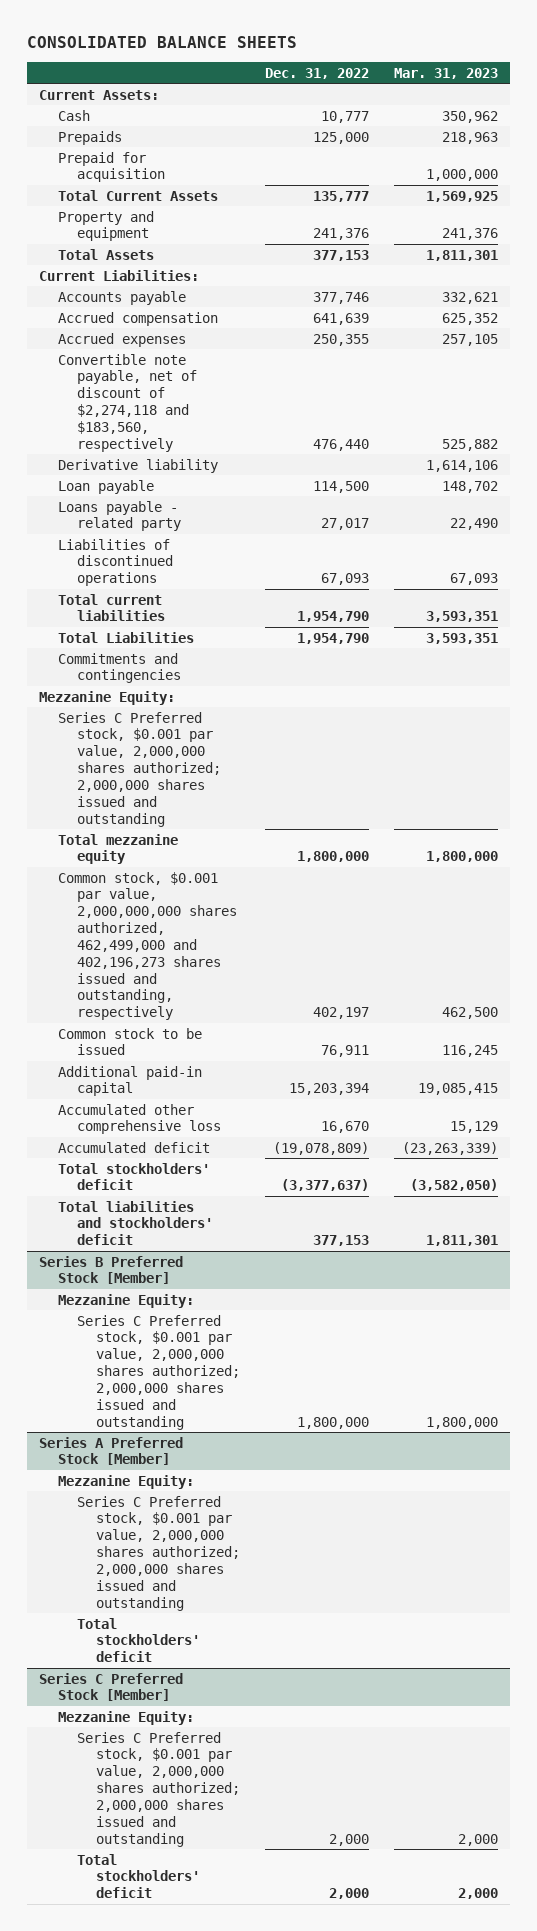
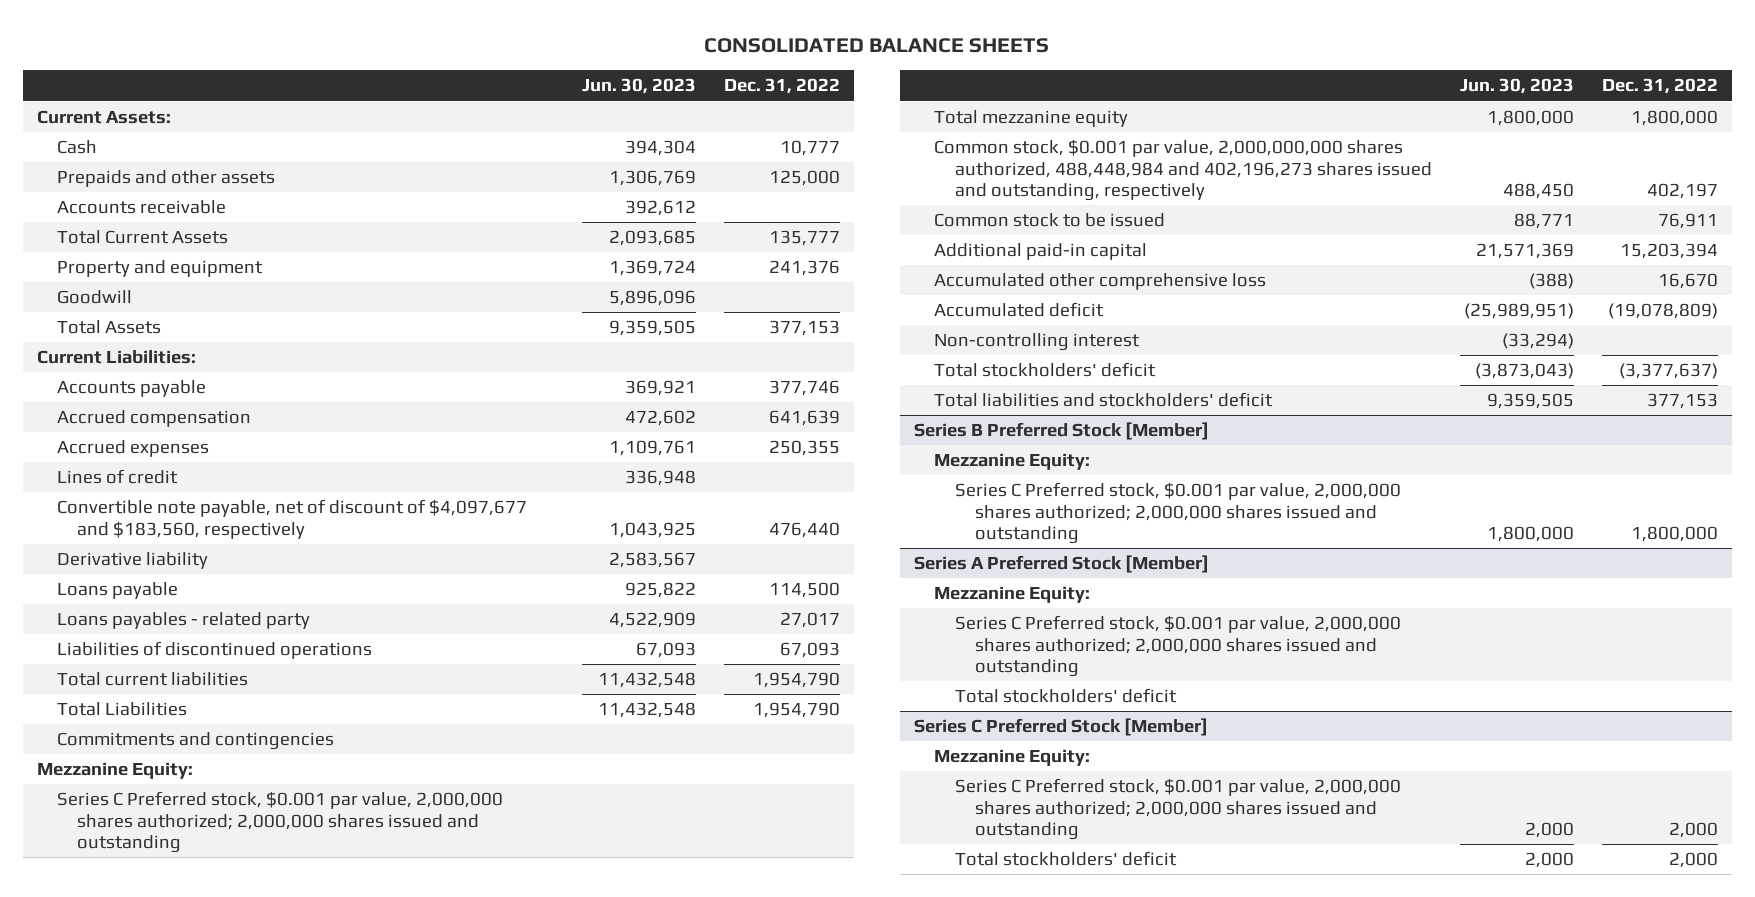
- | Dec. 31, 2022 | Mar. 31, 2023
+ | Jun. 30, 2023 | Dec. 31, 2022
- Prepaids | 125,000 | 218,963
- Prepaid for acquisition | | 1,000,000
+ Prepaids and other assets | 1,306,769 | 125,000
+ Accounts receivable | 392,612 |
+ Goodwill | 5,896,096 |
- Convertible note payable, net of discount of $2,274,118 and $183,560, respectively | 476,440 | 525,882
+ Lines of credit | 336,948 |
+ Convertible note payable, net of discount of $4,097,677 and $183,560, respectively | 1,043,925 | 476,440
- Loan payable | 114,500 | 148,702
- Loans payable - related party | 27,017 | 22,490
+ Loans payable | 925,822 | 114,500
+ Loans payables - related party | 4,522,909 | 27,017
- Common stock, $0.001 par value, 2,000,000,000 shares authorized, 462,499,000 and 402,196,273 shares issued and outstanding, respectively | 402,197 | 462,500
+ Common stock, $0.001 par value, 2,000,000,000 shares authorized, 488,448,984 and 402,196,273 shares issued and outstanding, respectively | 488,450 | 402,197
+ Non-controlling interest | (33,294) |

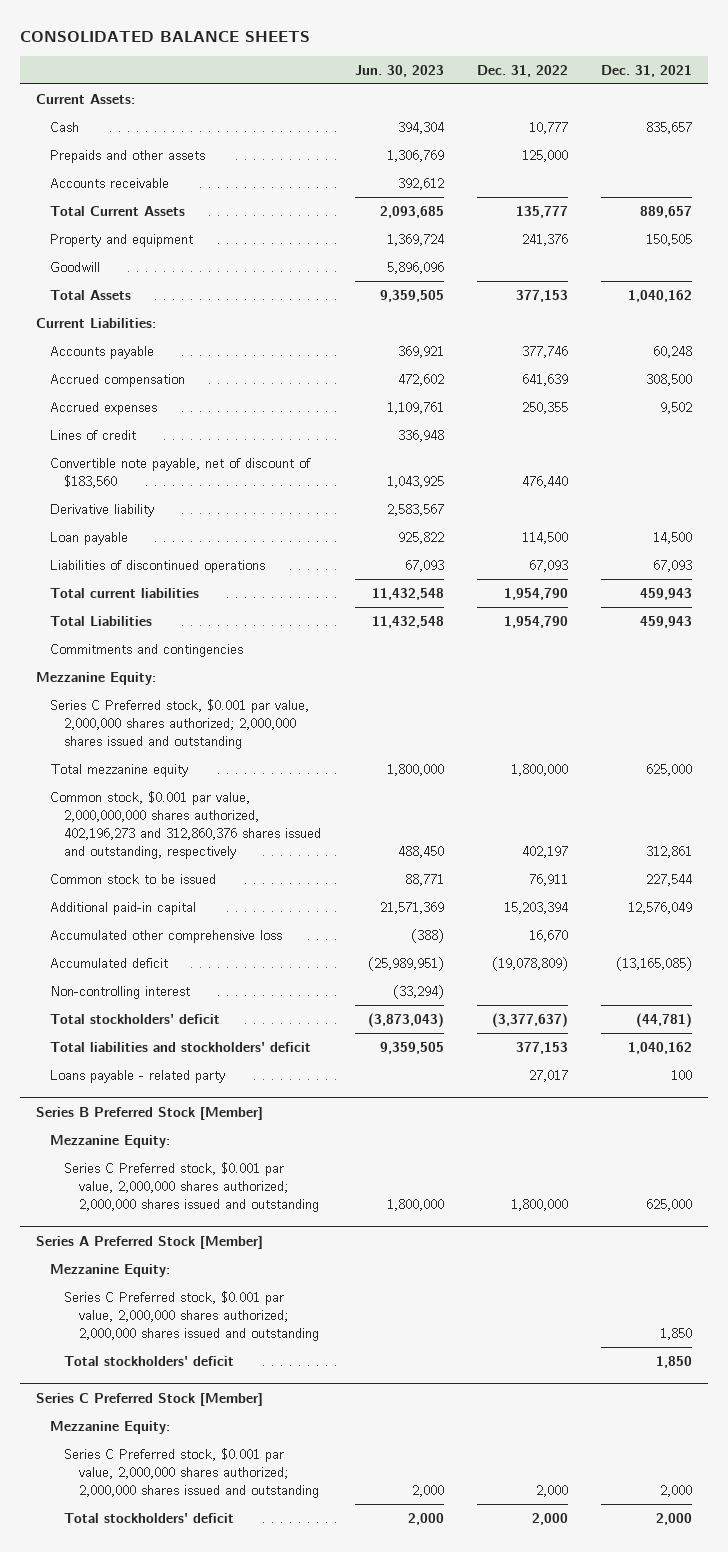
- | Jun. 30, 2023 | Dec. 31, 2022
+ | Jun. 30, 2023 | Dec. 31, 2022 | Dec. 31, 2021
- Convertible note payable, net of discount of $4,097,677 and $183,560, respectively | 1,043,925 | 476,440
+ Convertible note payable, net of discount of $183,560 | 1,043,925 | 476,440 |
- Loans payable | 925,822 | 114,500
- Loans payables - related party | 4,522,909 | 27,017
+ Loan payable | 925,822 | 114,500 | 14,500
- Common stock, $0.001 par value, 2,000,000,000 shares authorized, 488,448,984 and 402,196,273 shares issued and outstanding, respectively | 488,450 | 402,197
+ Common stock, $0.001 par value, 2,000,000,000 shares authorized, 402,196,273 and 312,860,376 shares issued and outstanding, respectively | 488,450 | 402,197 | 312,861
+ Loans payable - related party | | 27,017 | 100

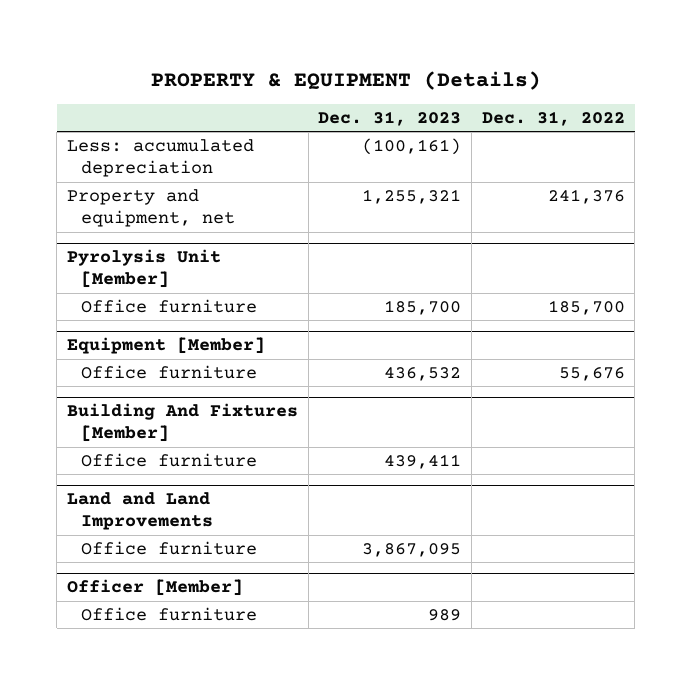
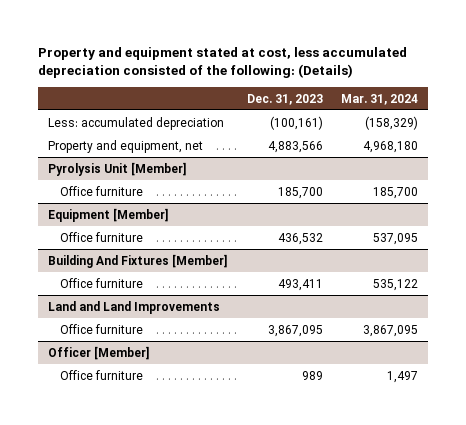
- PROPERTY & EQUIPMENT (Details)
+ Property and equipment stated at cost, less accumulated depreciation consisted of the following: (Details)
- | Dec. 31, 2023 | Dec. 31, 2022
+ | Dec. 31, 2023 | Mar. 31, 2024
- Property and equipment, net | 1,255,321 | 241,376
+ Property and equipment, net | 4,883,566 | 4,968,180
@ Building And Fixtures [Member]
- Office furniture | 439,411 |
+ Office furniture | 493,411 | 535,122

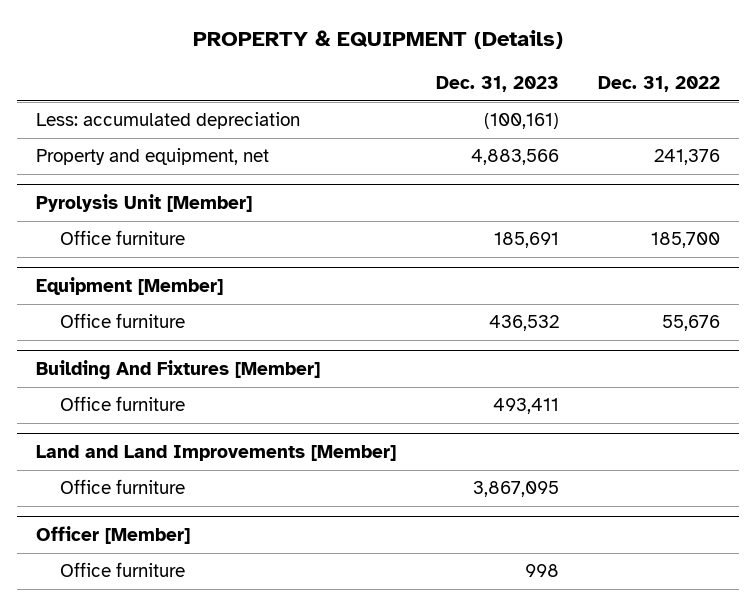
- Property and equipment stated at cost, less accumulated depreciation consisted of the following: (Details)
+ PROPERTY & EQUIPMENT (Details)
- | Dec. 31, 2023 | Mar. 31, 2024
+ | Dec. 31, 2023 | Dec. 31, 2022
@ Pyrolysis Unit [Member]
- Office furniture | 185,700 | 185,700
+ Office furniture | 185,691 | 185,700
- Land and Land Improvements
+ Land and Land Improvements [Member]
@ Officer [Member]
- Office furniture | 989 | 1,497
+ Office furniture | 998 |

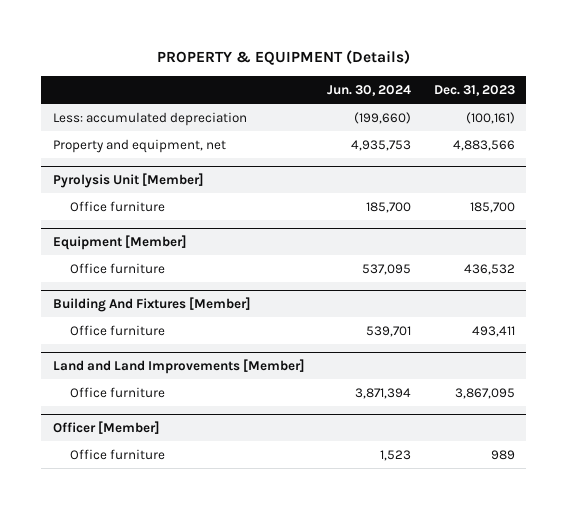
- | Dec. 31, 2023 | Dec. 31, 2022
+ | Jun. 30, 2024 | Dec. 31, 2023
@ Pyrolysis Unit [Member]
- Office furniture | 185,691 | 185,700
+ Office furniture | 185,700 | 185,700
@ Officer [Member]
- Office furniture | 998 |
+ Office furniture | 1,523 | 989

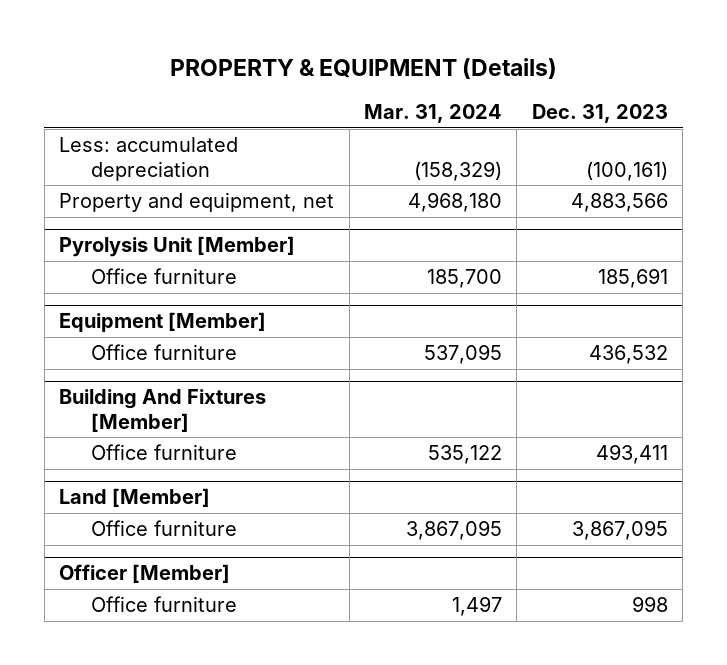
- | Jun. 30, 2024 | Dec. 31, 2023
+ | Mar. 31, 2024 | Dec. 31, 2023
@ Pyrolysis Unit [Member]
- Office furniture | 185,700 | 185,700
+ Office furniture | 185,700 | 185,691
- Land and Land Improvements [Member]
+ Land [Member]
@ Officer [Member]
- Office furniture | 1,523 | 989
+ Office furniture | 1,497 | 998

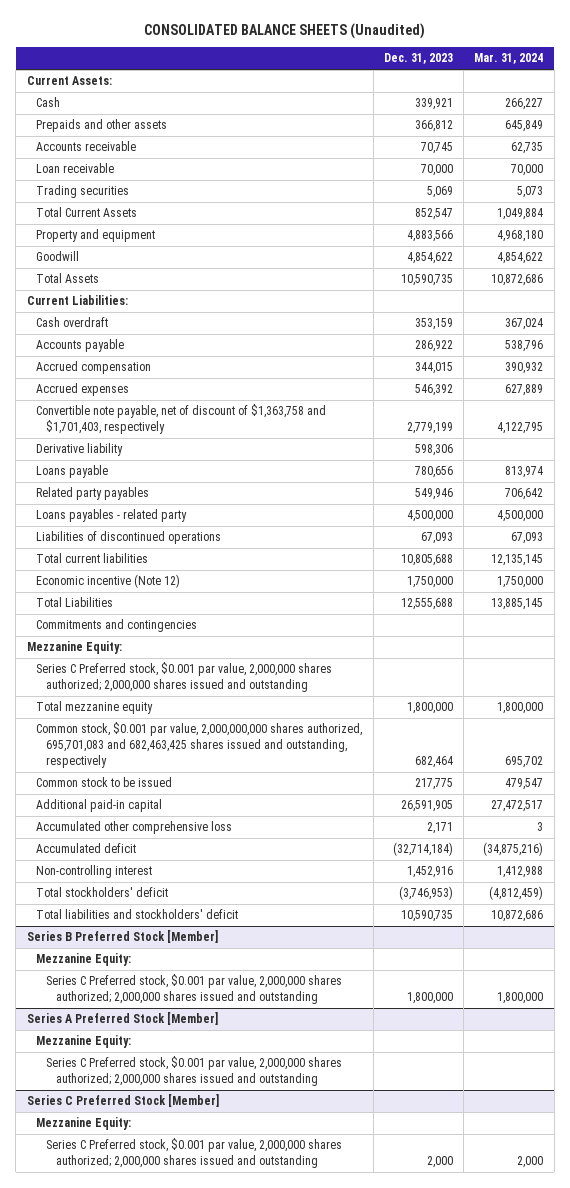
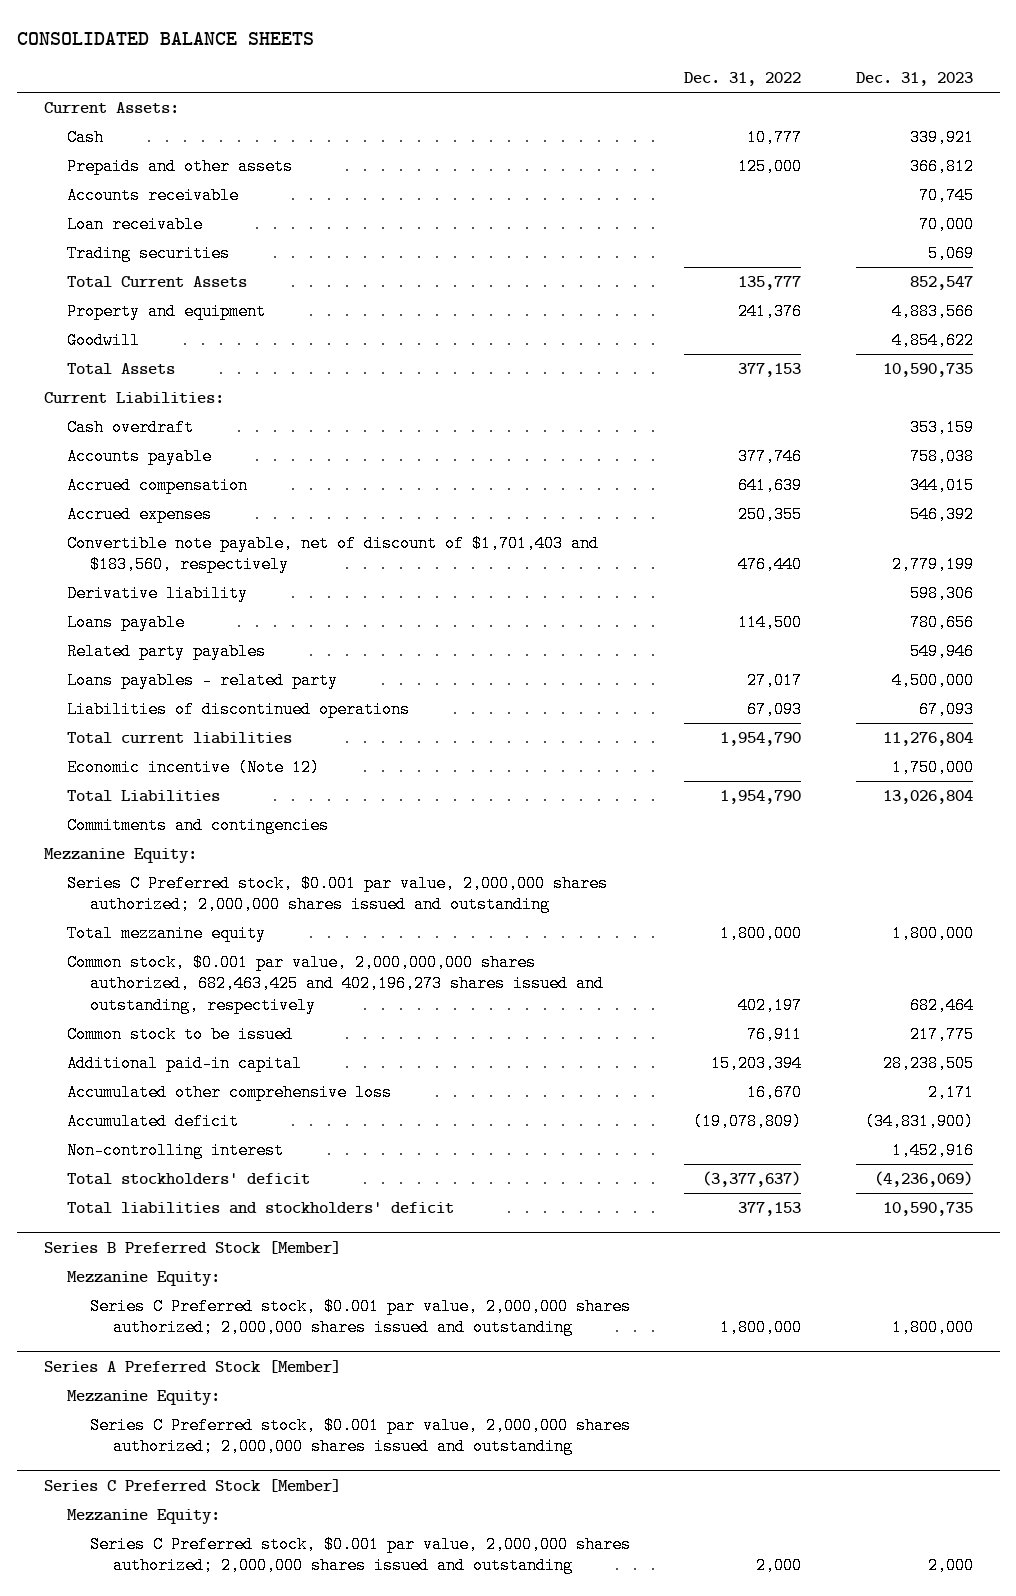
- CONSOLIDATED BALANCE SHEETS (Unaudited)
+ CONSOLIDATED BALANCE SHEETS
- | Dec. 31, 2023 | Mar. 31, 2024
+ | Dec. 31, 2022 | Dec. 31, 2023
- Accounts payable | 286,922 | 538,796
+ Accounts payable | 377,746 | 758,038
- Convertible note payable, net of discount of $1,363,758 and $1,701,403, respectively | 2,779,199 | 4,122,795
+ Convertible note payable, net of discount of $1,701,403 and $183,560, respectively | 476,440 | 2,779,199
- Total current liabilities | 10,805,688 | 12,135,145
+ Total current liabilities | 1,954,790 | 11,276,804
- Total Liabilities | 12,555,688 | 13,885,145
+ Total Liabilities | 1,954,790 | 13,026,804
- Common stock, $0.001 par value, 2,000,000,000 shares authorized, 695,701,083 and 682,463,425 shares issued and outstanding, respectively | 682,464 | 695,702
+ Common stock, $0.001 par value, 2,000,000,000 shares authorized, 682,463,425 and 402,196,273 shares issued and outstanding, respectively | 402,197 | 682,464
- Additional paid-in capital | 26,591,905 | 27,472,517
+ Additional paid-in capital | 15,203,394 | 28,238,505
- Accumulated deficit | (32,714,184) | (34,875,216)
+ Accumulated deficit | (19,078,809) | (34,831,900)
- Total stockholders' deficit | (3,746,953) | (4,812,459)
+ Total stockholders' deficit | (3,377,637) | (4,236,069)

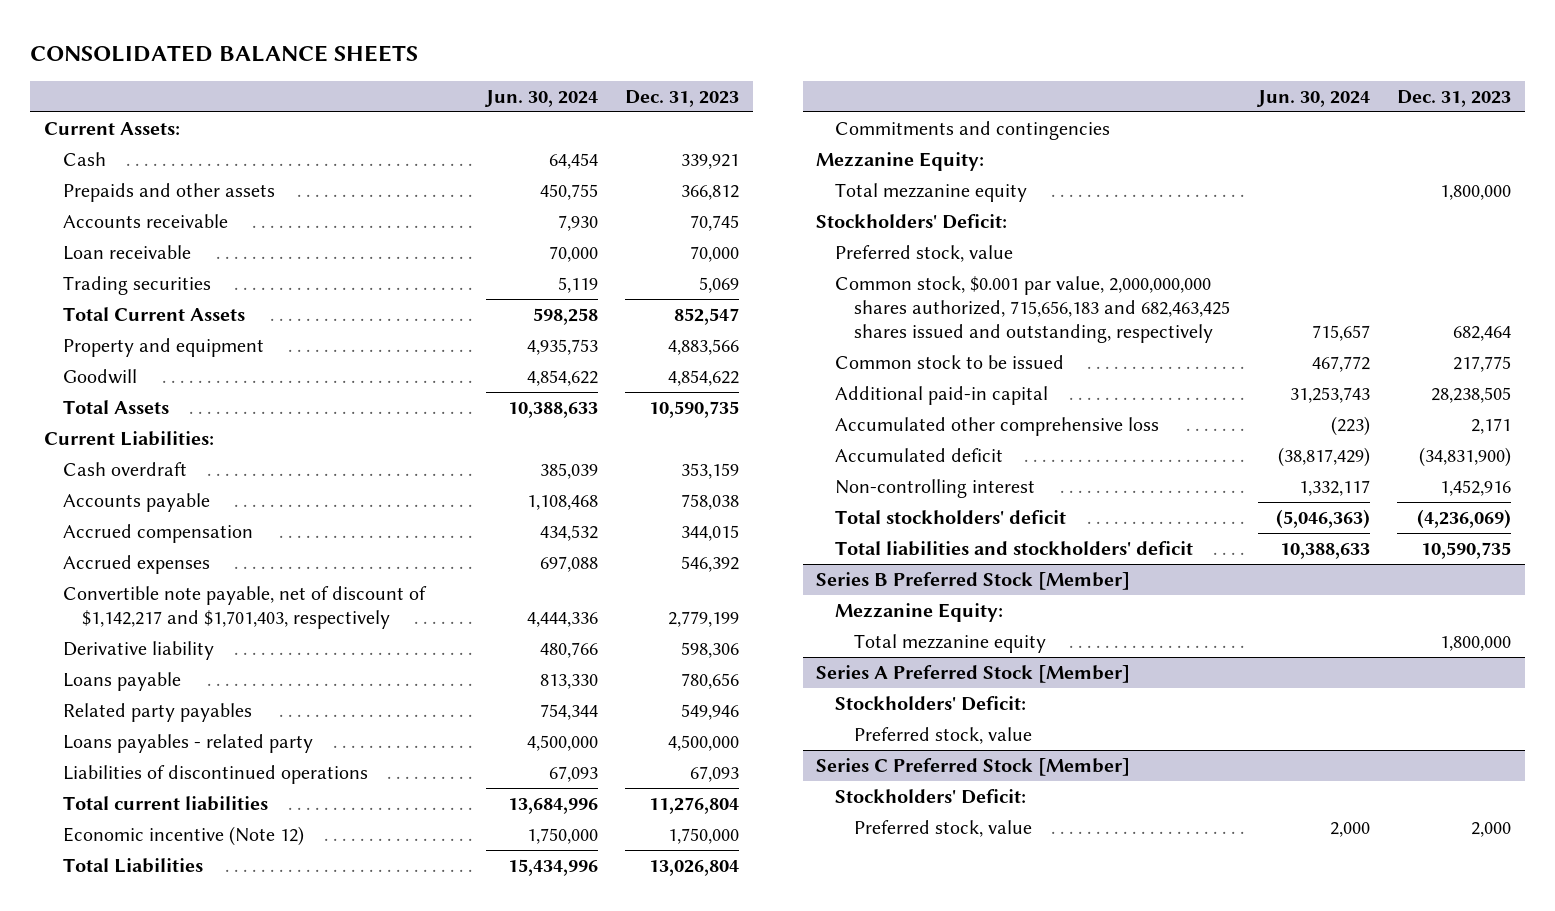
- | Dec. 31, 2022 | Dec. 31, 2023
+ | Jun. 30, 2024 | Dec. 31, 2023
- Convertible note payable, net of discount of $1,701,403 and $183,560, respectively | 476,440 | 2,779,199
+ Convertible note payable, net of discount of $1,142,217 and $1,701,403, respectively | 4,444,336 | 2,779,199
- Series C Preferred stock, $0.001 par value, 2,000,000 shares authorized; 2,000,000 shares issued and outstanding
- Common stock, $0.001 par value, 2,000,000,000 shares authorized, 682,463,425 and 402,196,273 shares issued and outstanding, respectively | 402,197 | 682,464
+ Stockholders' Deficit:
+ Preferred stock, value
+ Common stock, $0.001 par value, 2,000,000,000 shares authorized, 715,656,183 and 682,463,425 shares issued and outstanding, respectively | 715,657 | 682,464
@ Series B Preferred Stock [Member]
- Series C Preferred stock, $0.001 par value, 2,000,000 shares authorized; 2,000,000 shares issued and outstanding | 1,800,000 | 1,800,000
+ Total mezzanine equity | | 1,800,000
@ Series A Preferred Stock [Member]
- Mezzanine Equity:
- Series C Preferred stock, $0.001 par value, 2,000,000 shares authorized; 2,000,000 shares issued and outstanding
+ Stockholders' Deficit:
+ Preferred stock, value
@ Series C Preferred Stock [Member]
- Mezzanine Equity:
- Series C Preferred stock, $0.001 par value, 2,000,000 shares authorized; 2,000,000 shares issued and outstanding | 2,000 | 2,000
+ Stockholders' Deficit:
+ Preferred stock, value | 2,000 | 2,000

